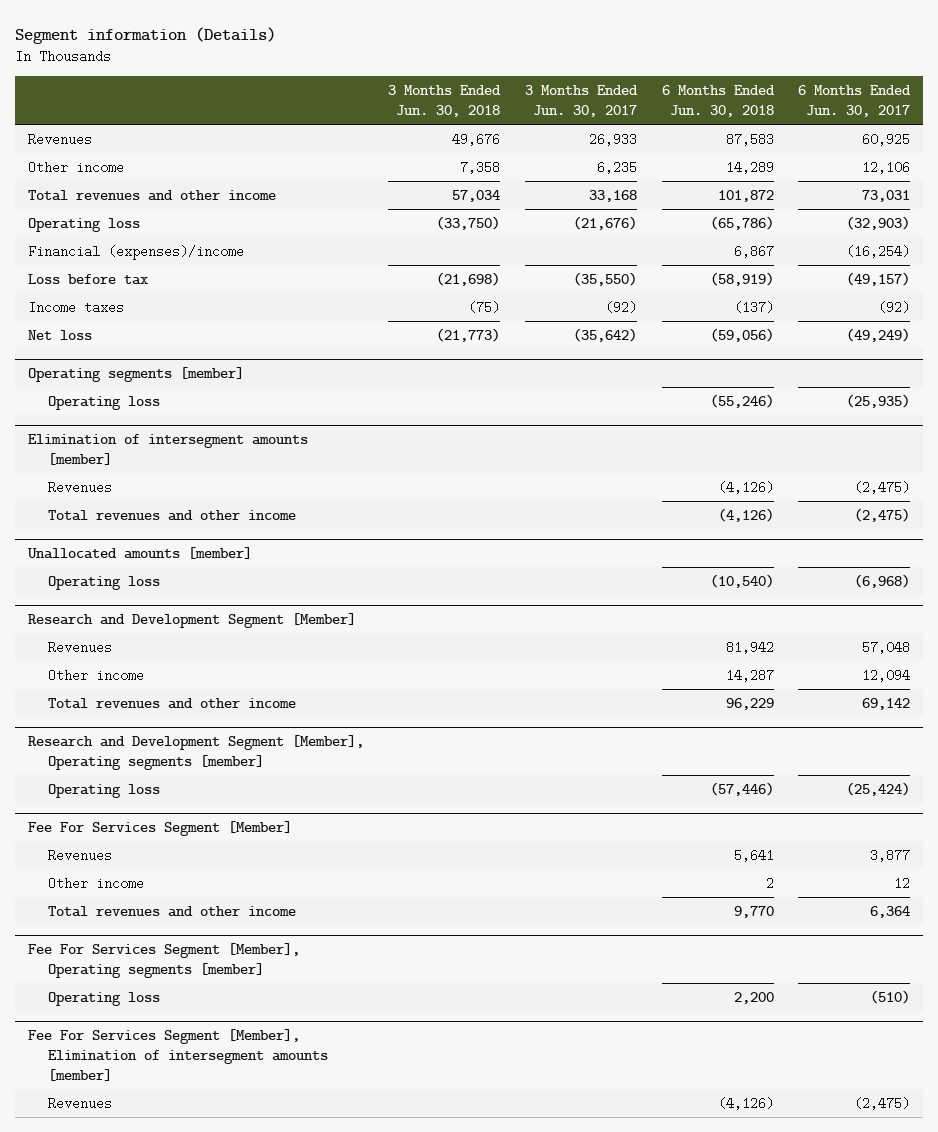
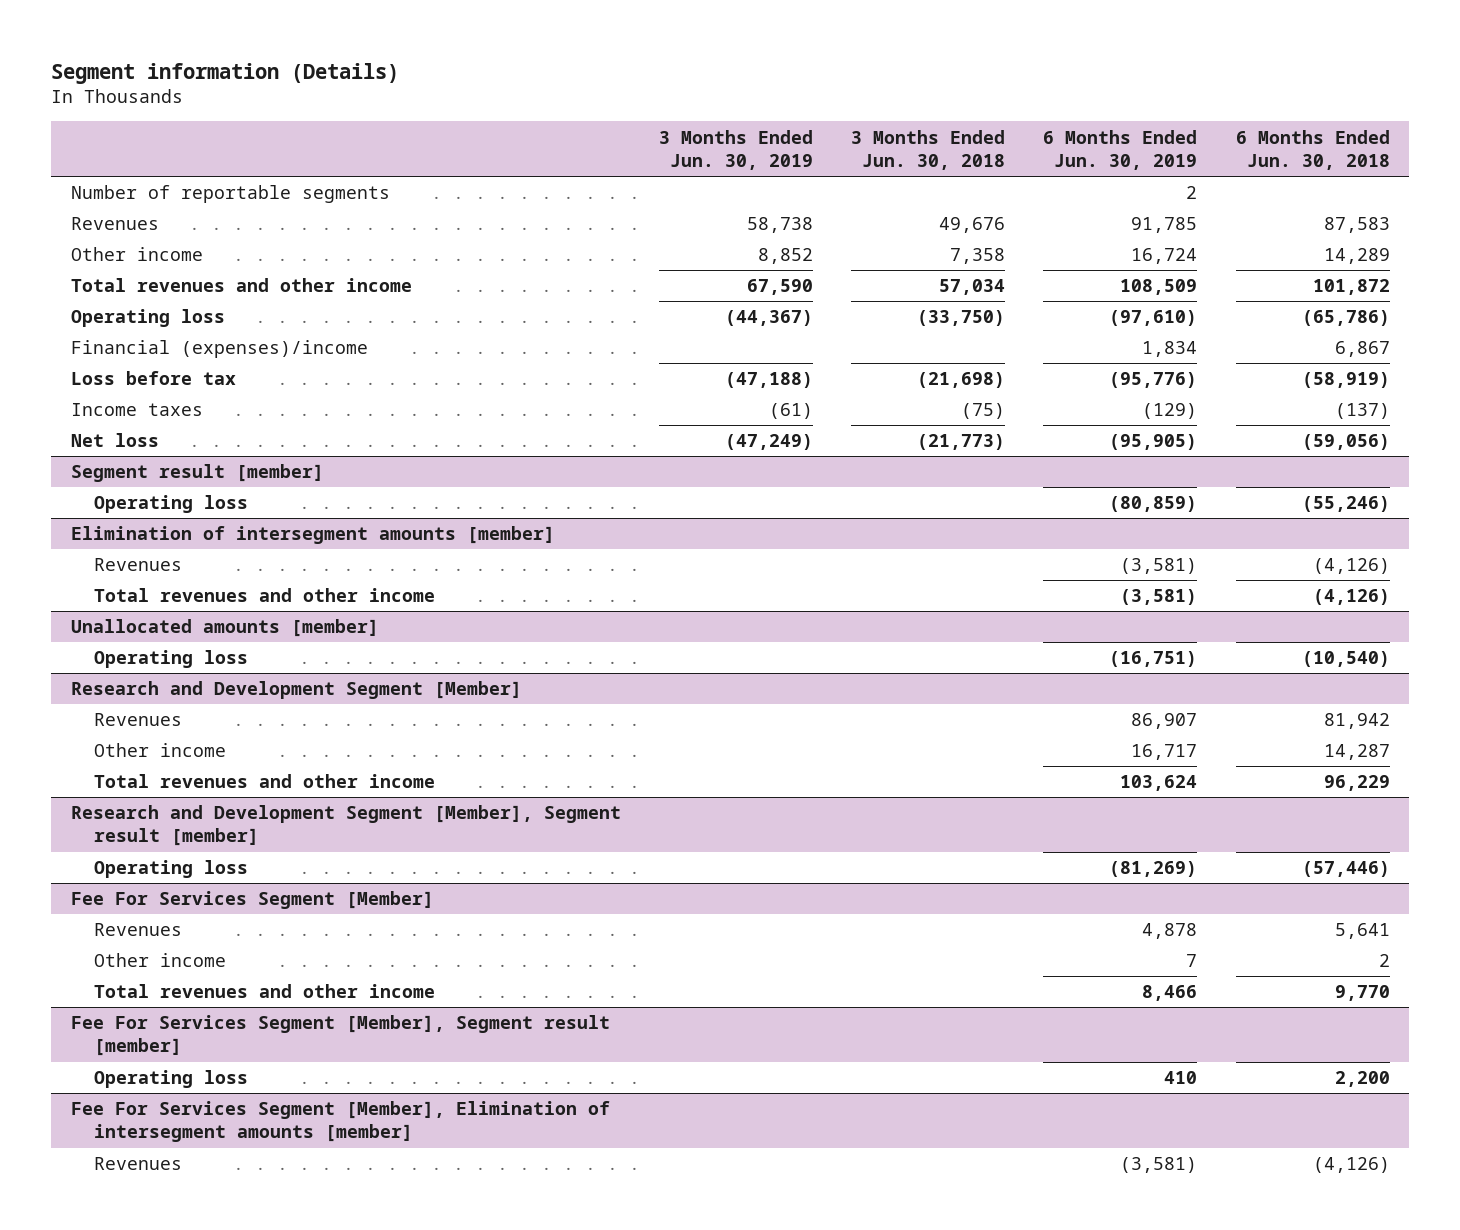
- | 3 Months Ended Jun. 30, 2018 | 3 Months Ended Jun. 30, 2017 | 6 Months Ended Jun. 30, 2018 | 6 Months Ended Jun. 30, 2017
+ | 3 Months Ended Jun. 30, 2019 | 3 Months Ended Jun. 30, 2018 | 6 Months Ended Jun. 30, 2019 | 6 Months Ended Jun. 30, 2018
+ Number of reportable segments | | | 2 |
- Operating segments [member]
+ Segment result [member]
- Research and Development Segment [Member], Operating segments [member]
+ Research and Development Segment [Member], Segment result [member]
- Fee For Services Segment [Member], Operating segments [member]
+ Fee For Services Segment [Member], Segment result [member]

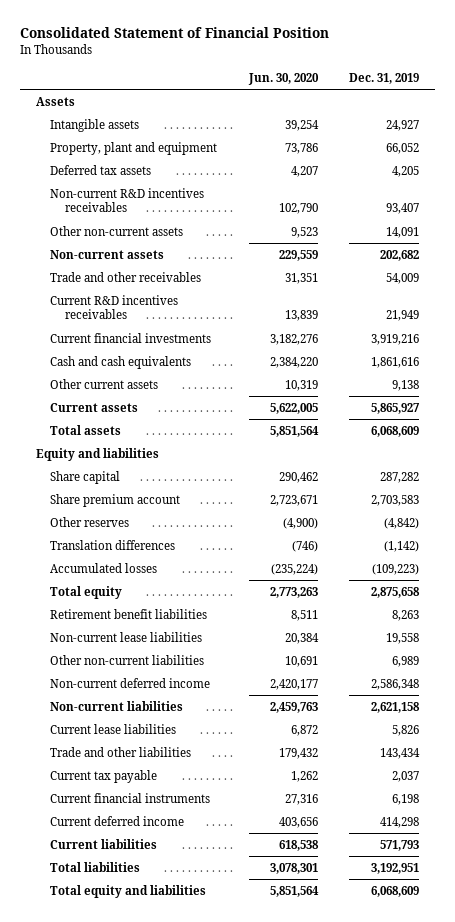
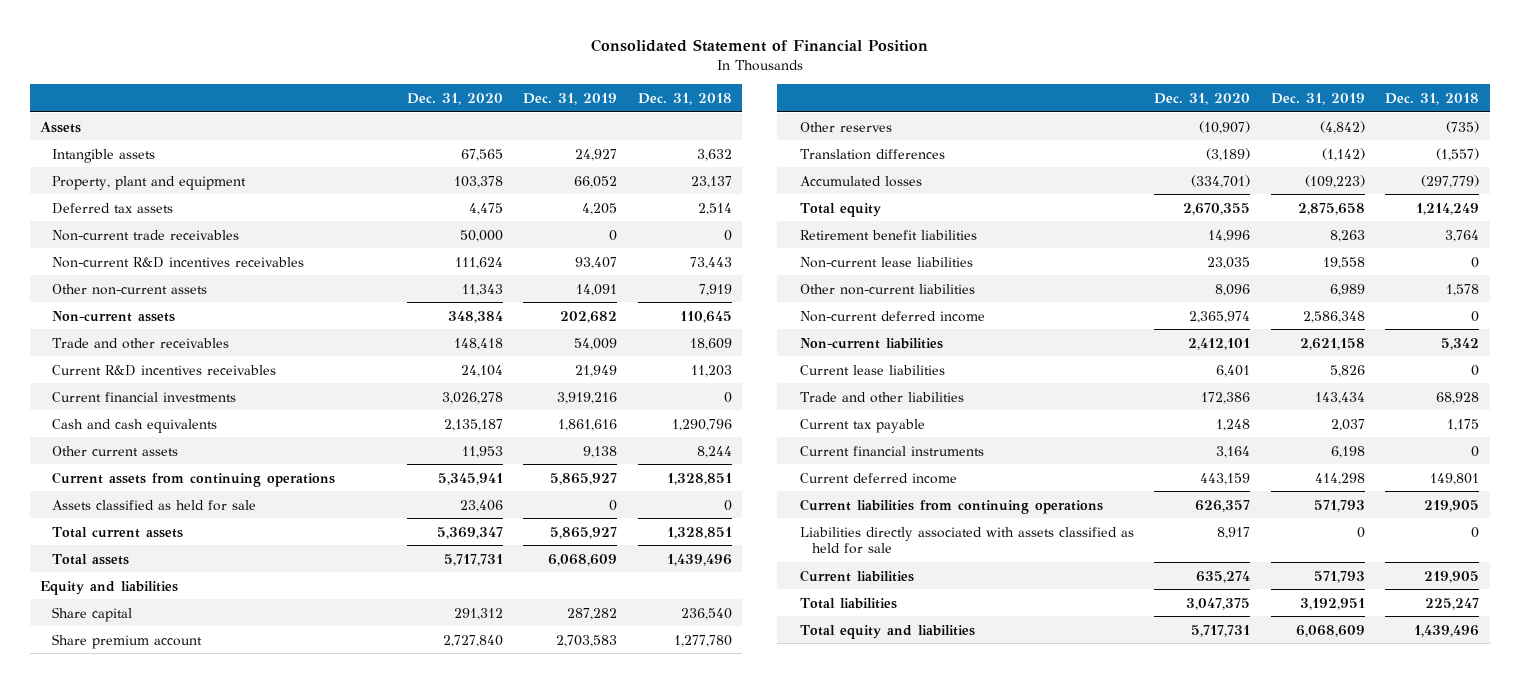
- | Jun. 30, 2020 | Dec. 31, 2019
+ | Dec. 31, 2020 | Dec. 31, 2019 | Dec. 31, 2018
+ Non-current trade receivables | 50,000 | 0 | 0
- Current assets | 5,622,005 | 5,865,927
+ Current assets from continuing operations | 5,345,941 | 5,865,927 | 1,328,851
+ Assets classified as held for sale | 23,406 | 0 | 0
+ Total current assets | 5,369,347 | 5,865,927 | 1,328,851
+ Current liabilities from continuing operations | 626,357 | 571,793 | 219,905
+ Liabilities directly associated with assets classified as held for sale | 8,917 | 0 | 0

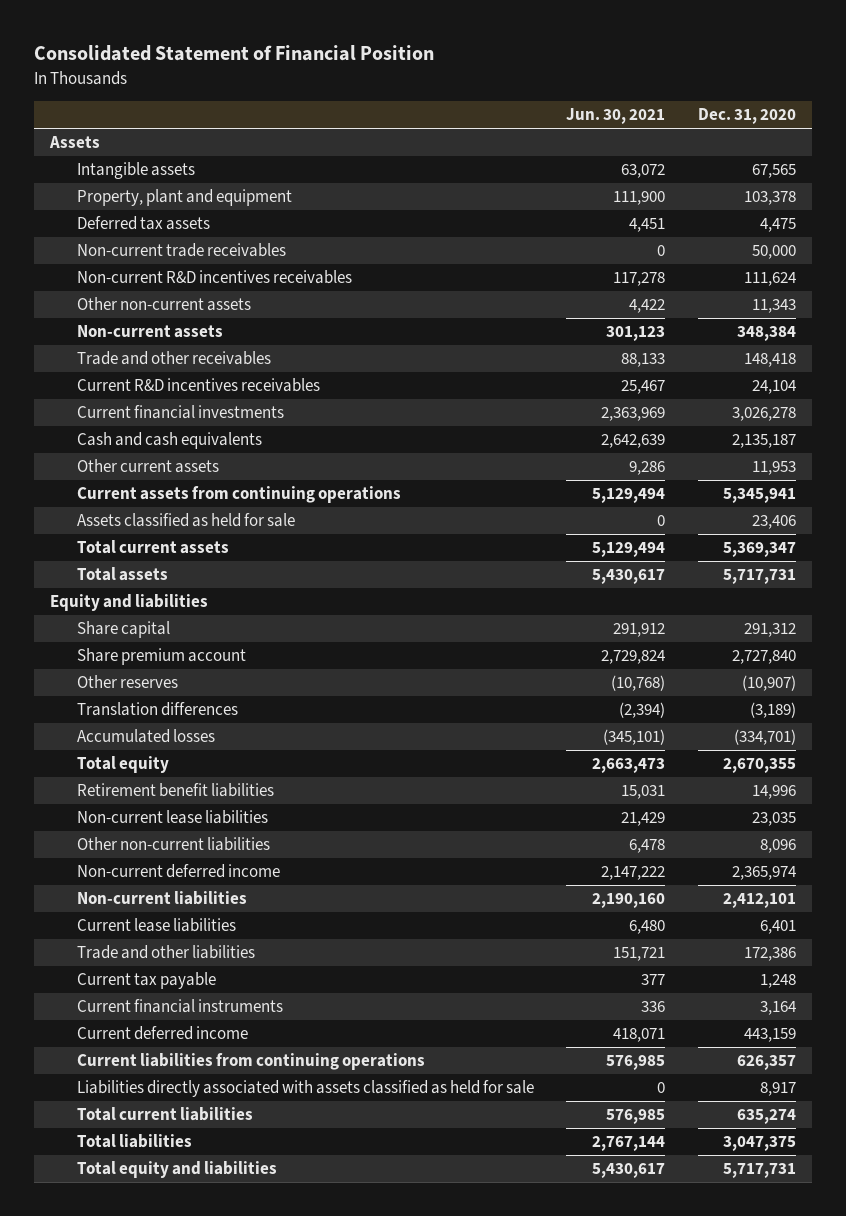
- | Dec. 31, 2020 | Dec. 31, 2019 | Dec. 31, 2018
+ | Jun. 30, 2021 | Dec. 31, 2020
- Current liabilities | 635,274 | 571,793 | 219,905
+ Total current liabilities | 576,985 | 635,274

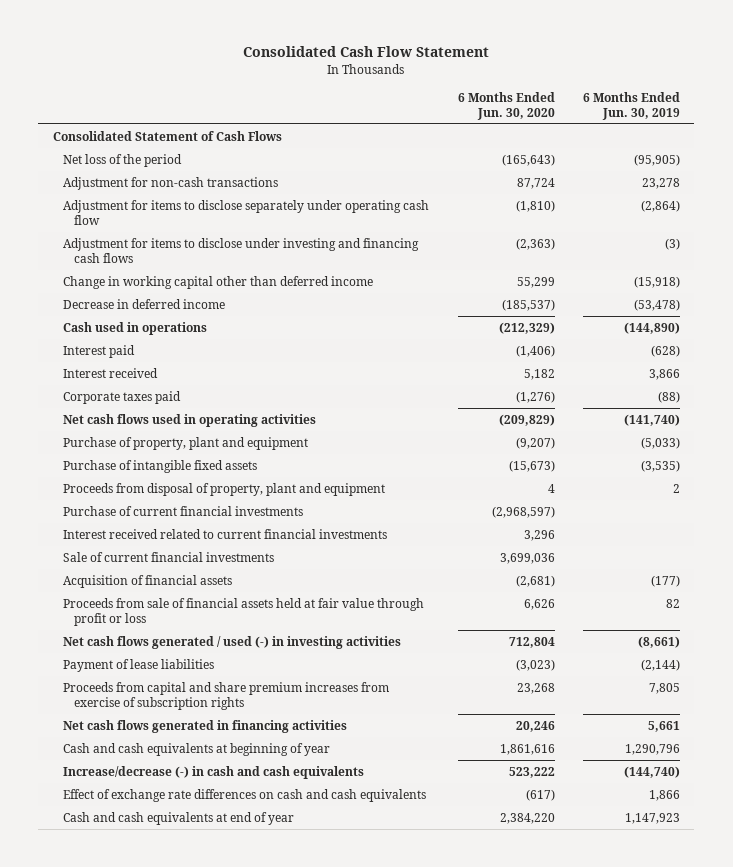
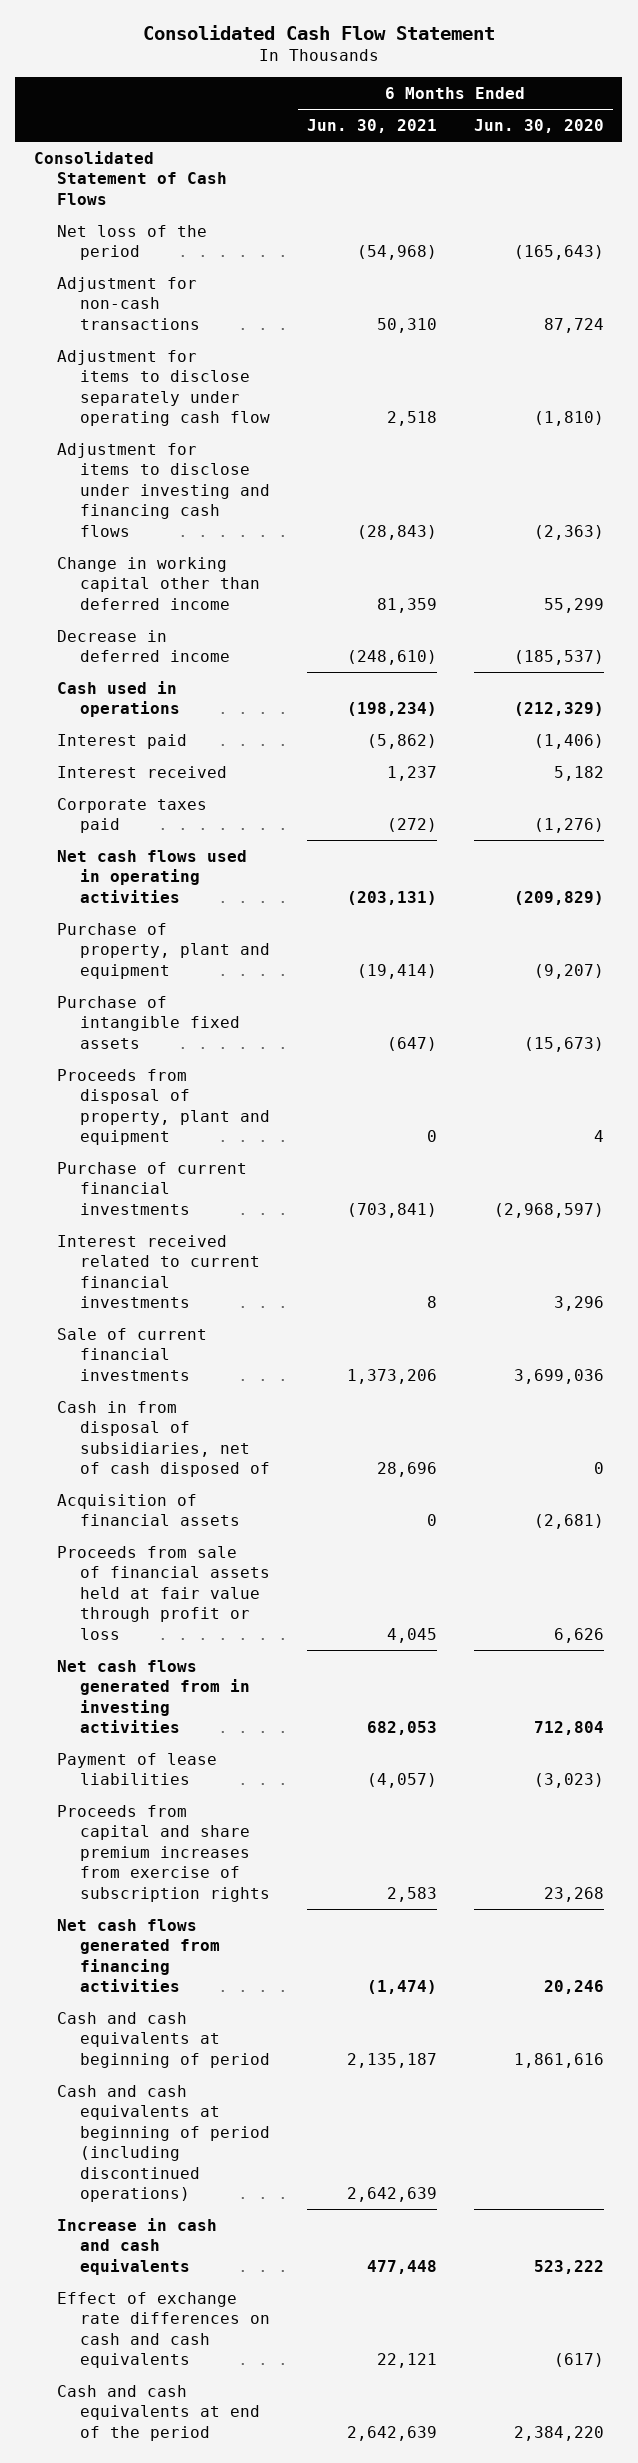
- | 6 Months Ended Jun. 30, 2020 | 6 Months Ended Jun. 30, 2019
+ | 6 Months Ended Jun. 30, 2021 | 6 Months Ended Jun. 30, 2020
+ Cash in from disposal of subsidiaries, net of cash disposed of | 28,696 | 0
- Net cash flows generated / used (-) in investing activities | 712,804 | (8,661)
+ Net cash flows generated from in investing activities | 682,053 | 712,804
- Net cash flows generated in financing activities | 20,246 | 5,661
- Cash and cash equivalents at beginning of year | 1,861,616 | 1,290,796
- Increase/decrease (-) in cash and cash equivalents | 523,222 | (144,740)
+ Net cash flows generated from financing activities | (1,474) | 20,246
+ Cash and cash equivalents at beginning of period | 2,135,187 | 1,861,616
+ Cash and cash equivalents at beginning of period (including discontinued operations) | 2,642,639 |
+ Increase in cash and cash equivalents | 477,448 | 523,222
- Cash and cash equivalents at end of year | 2,384,220 | 1,147,923
+ Cash and cash equivalents at end of the period | 2,642,639 | 2,384,220

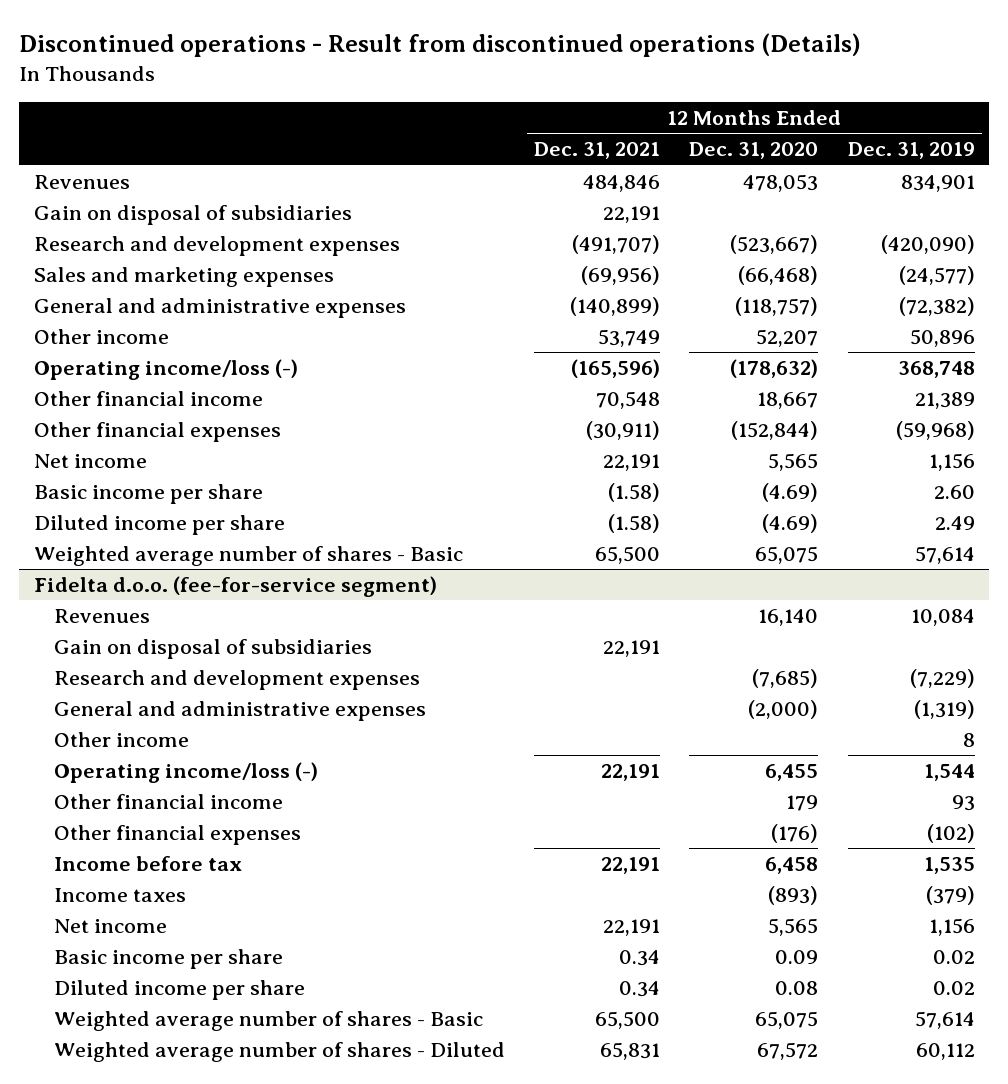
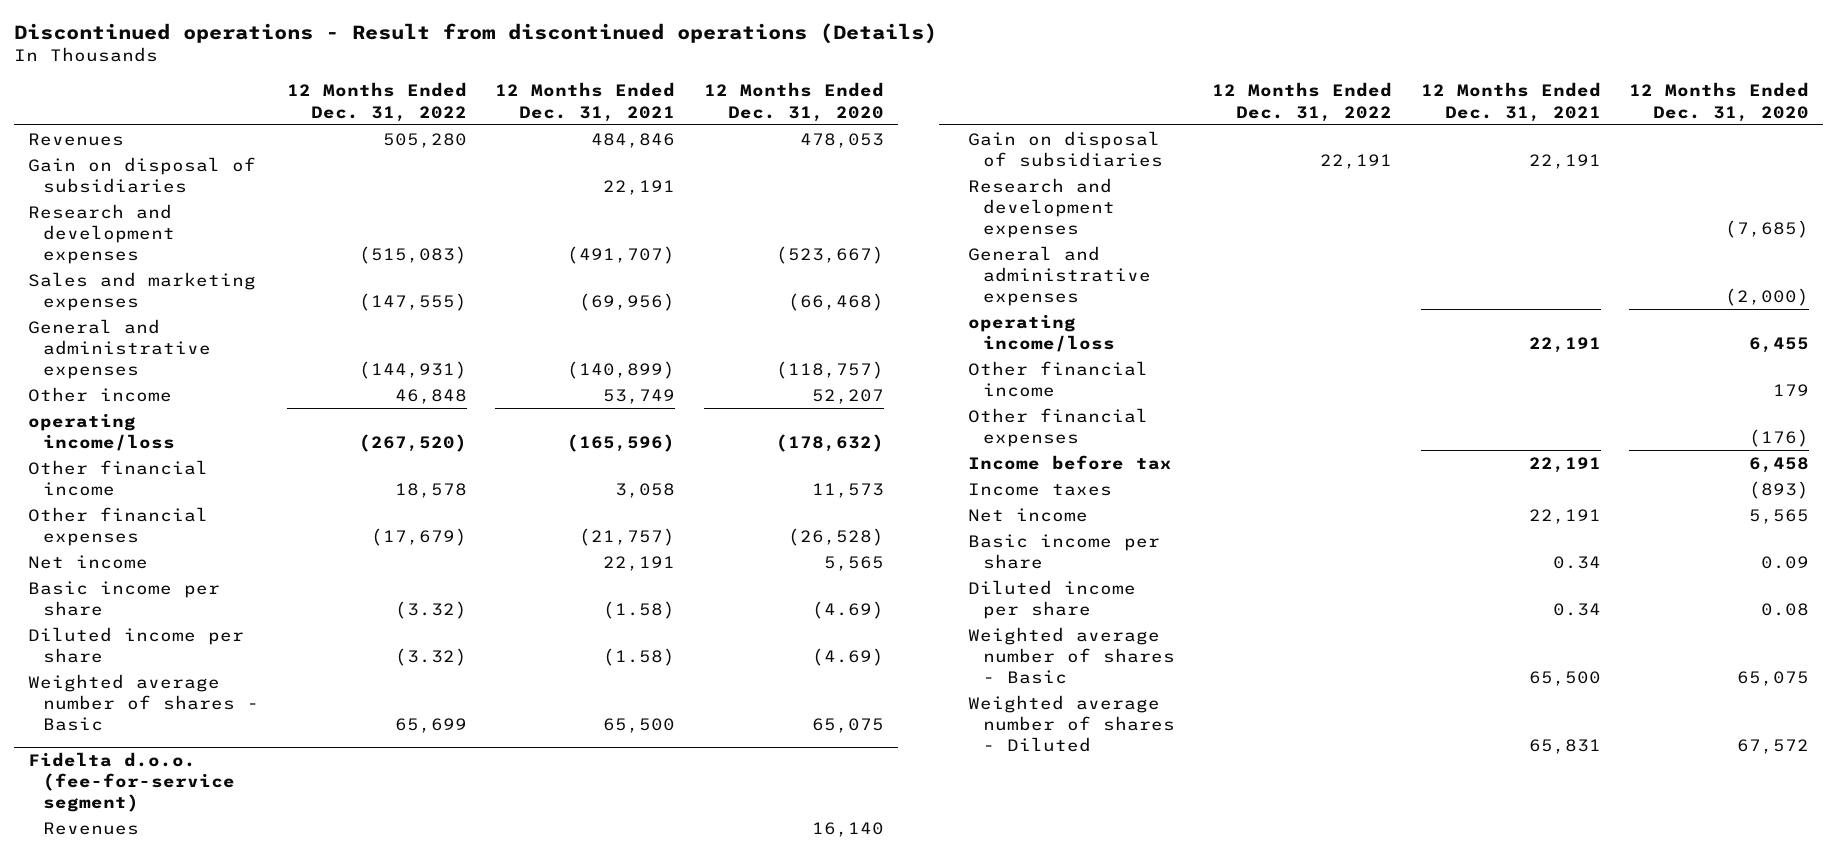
- | 12 Months Ended Dec. 31, 2021 | 12 Months Ended Dec. 31, 2020 | 12 Months Ended Dec. 31, 2019
+ | 12 Months Ended Dec. 31, 2022 | 12 Months Ended Dec. 31, 2021 | 12 Months Ended Dec. 31, 2020
- Operating income/loss (-) | (165,596) | (178,632) | 368,748
- Other financial income | 70,548 | 18,667 | 21,389
- Other financial expenses | (30,911) | (152,844) | (59,968)
+ operating income/loss | (267,520) | (165,596) | (178,632)
+ Other financial income | 18,578 | 3,058 | 11,573
+ Other financial expenses | (17,679) | (21,757) | (26,528)
@ Fidelta d.o.o. (fee-for-service segment)
- Other income | | | 8
- Operating income/loss (-) | 22,191 | 6,455 | 1,544
+ operating income/loss | | 22,191 | 6,455

